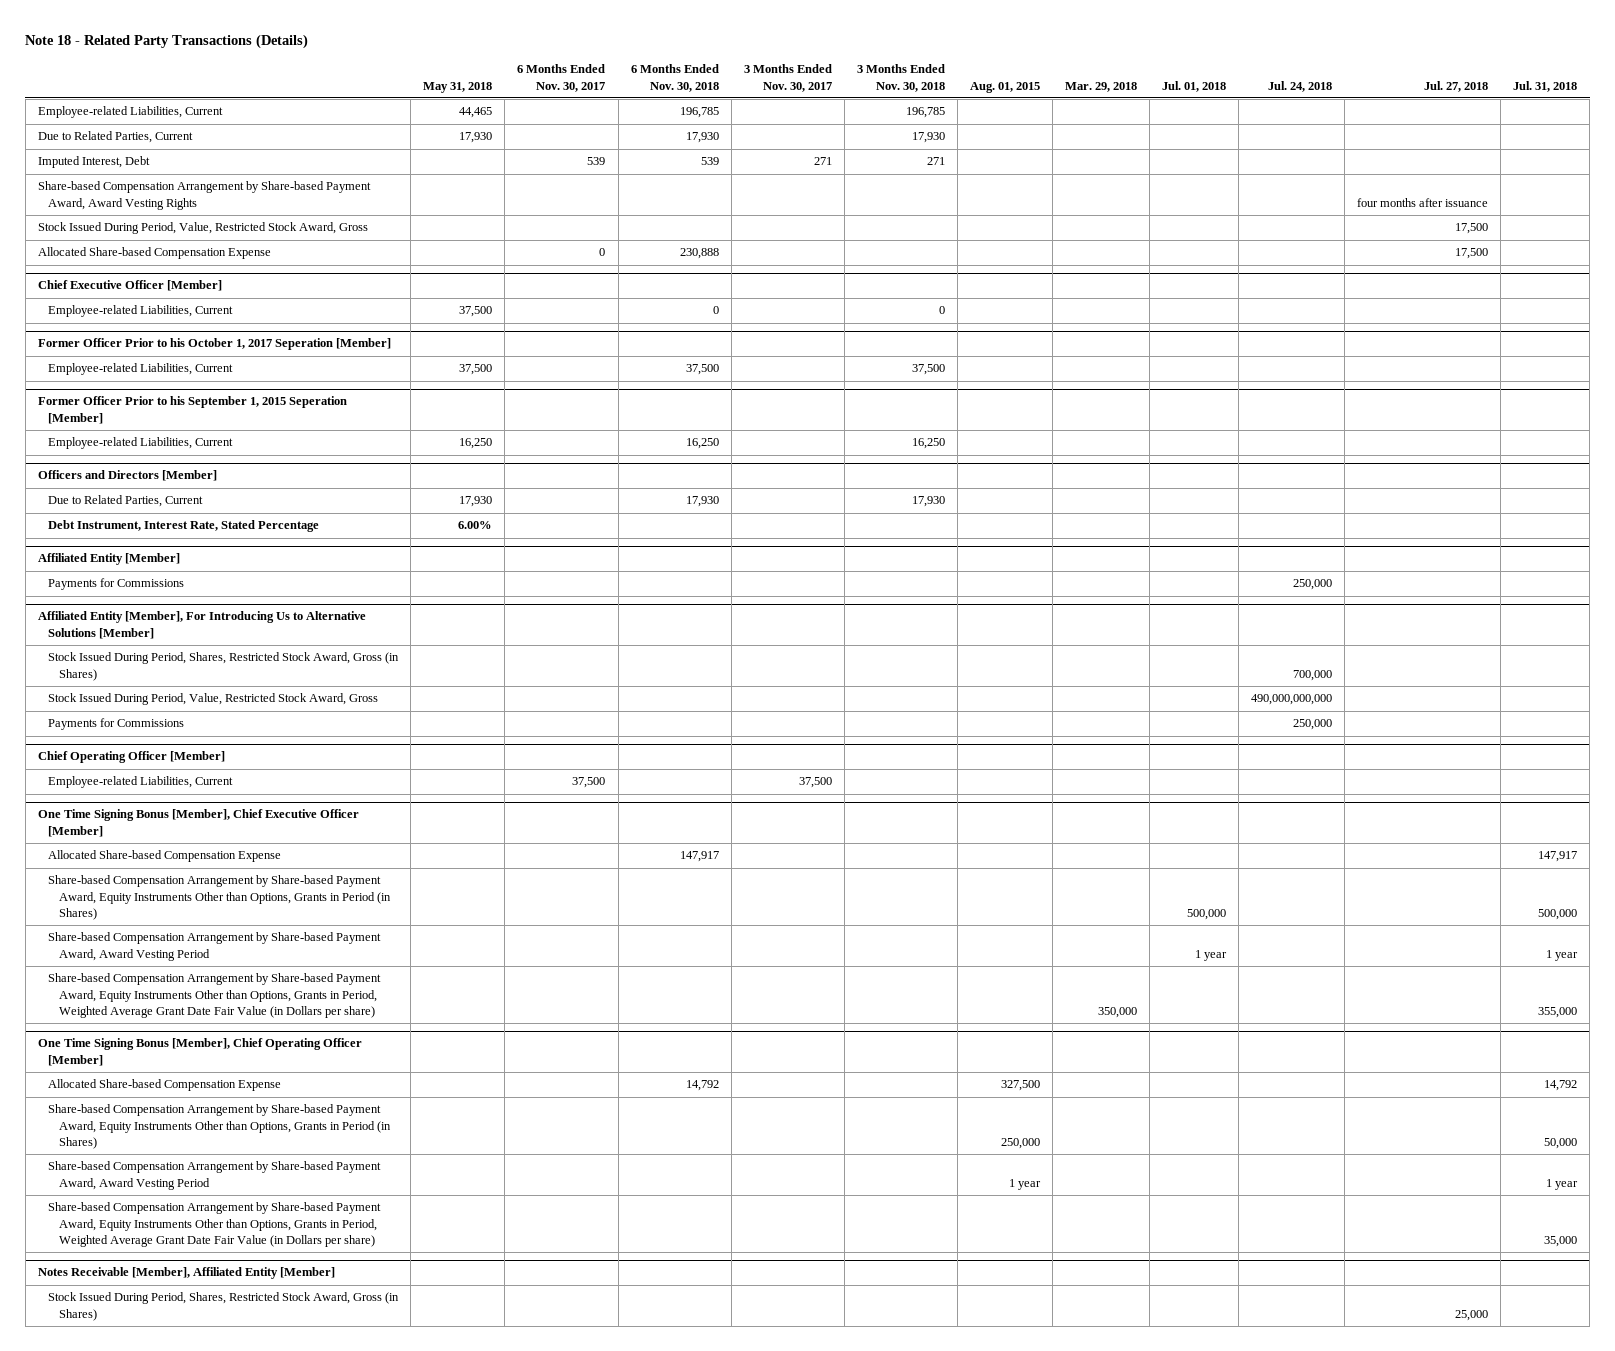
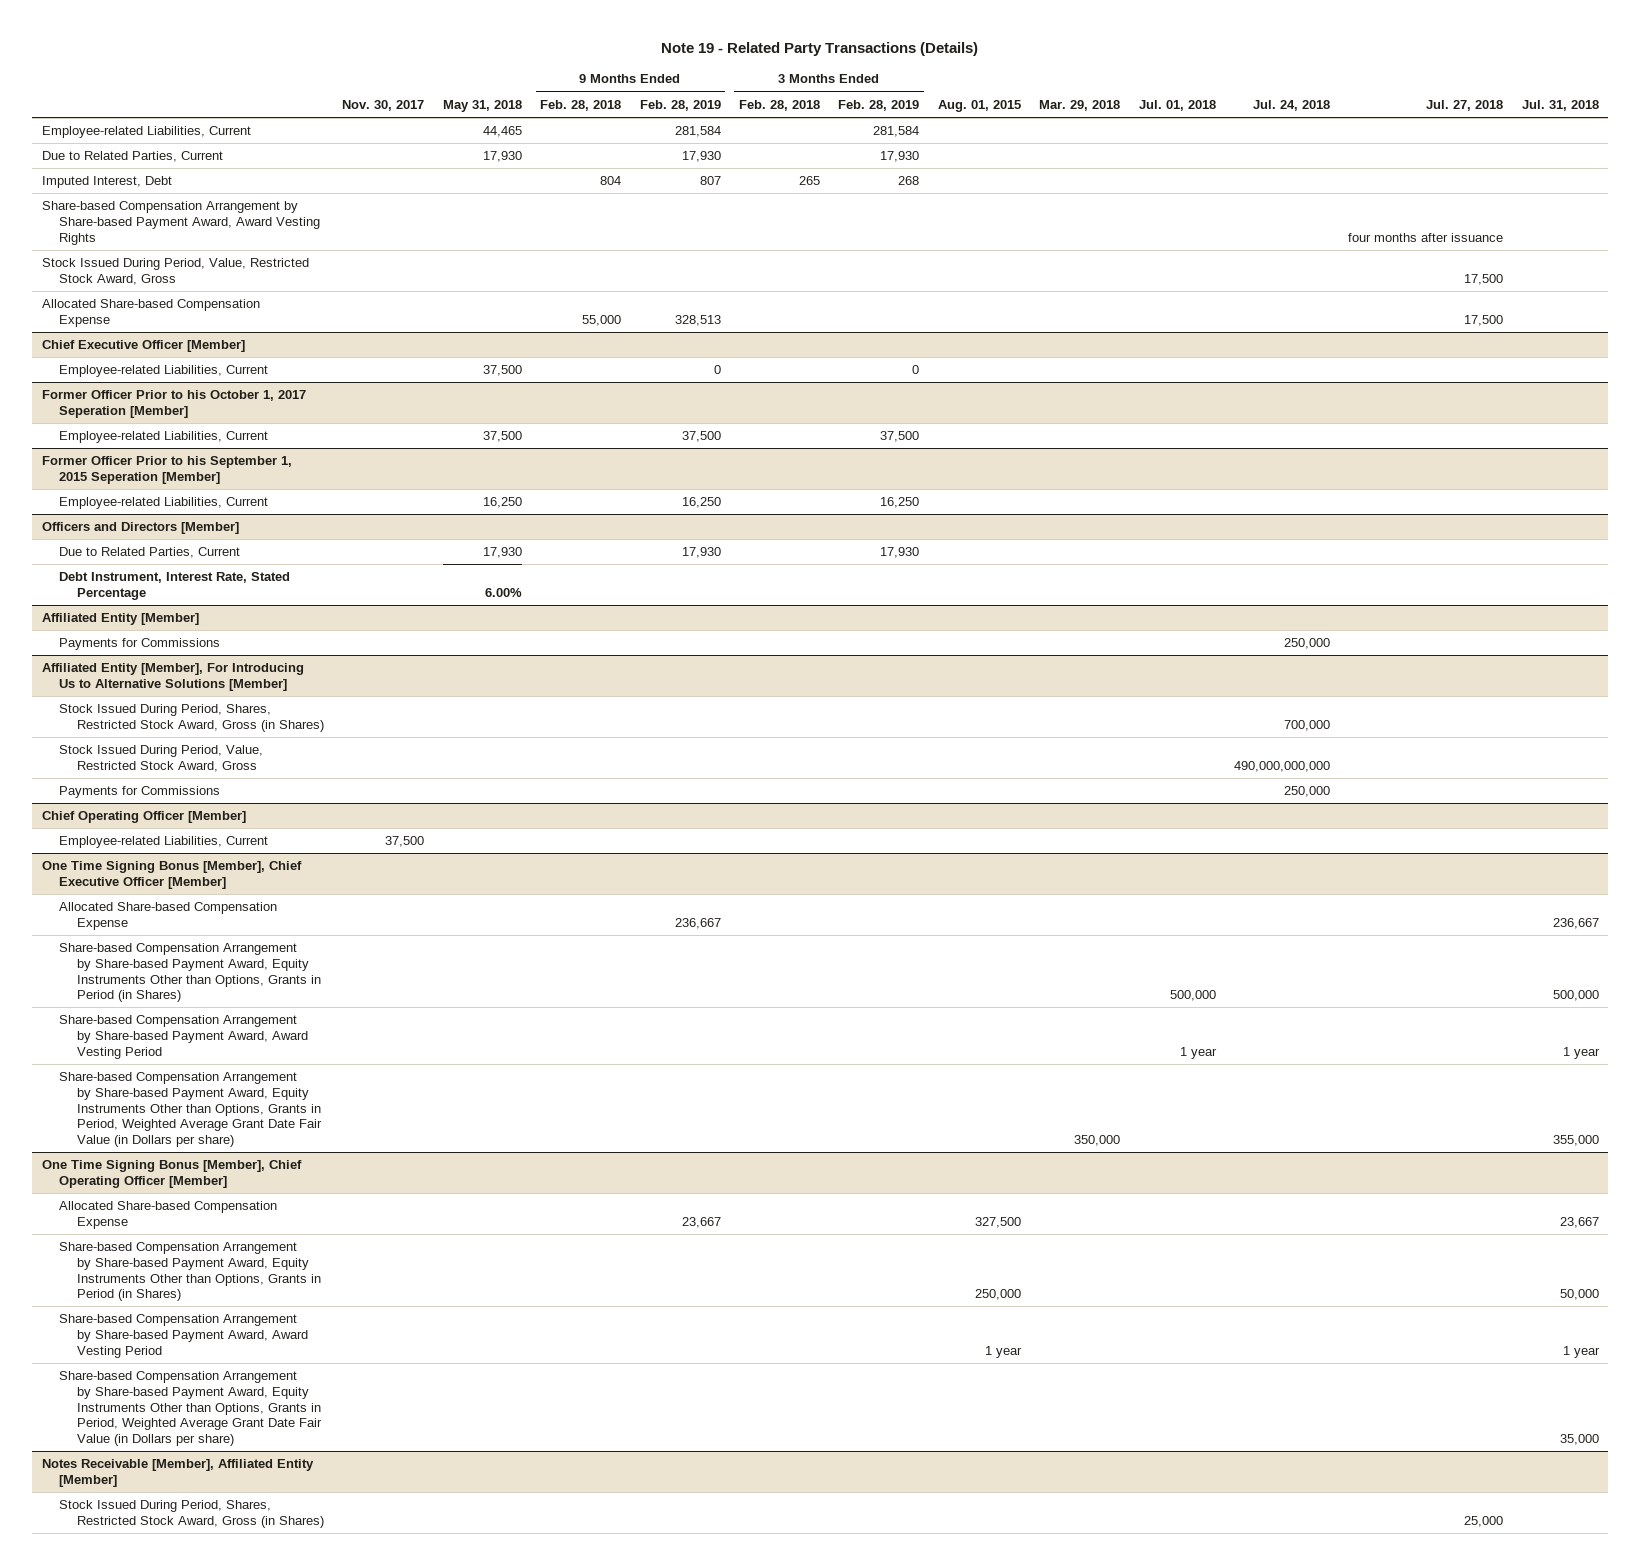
- Note 18 - Related Party Transactions (Details)
+ Note 19 - Related Party Transactions (Details)
- | May 31, 2018 | 6 Months Ended Nov. 30, 2017 | 6 Months Ended Nov. 30, 2018 | 3 Months Ended Nov. 30, 2017 | 3 Months Ended Nov. 30, 2018 | Aug. 01, 2015 | Mar. 29, 2018 | Jul. 01, 2018 | Jul. 24, 2018 | Jul. 27, 2018 | Jul. 31, 2018
+ | Nov. 30, 2017 | May 31, 2018 | 9 Months Ended Feb. 28, 2018 | 9 Months Ended Feb. 28, 2019 | 3 Months Ended Feb. 28, 2018 | 3 Months Ended Feb. 28, 2019 | Aug. 01, 2015 | Mar. 29, 2018 | Jul. 01, 2018 | Jul. 24, 2018 | Jul. 27, 2018 | Jul. 31, 2018
@ One Time Signing Bonus [Member], Chief Executive Officer [Member]
- Allocated Share-based Compensation Expense | | | 147,917 | | | | | | | | 147,917
+ Allocated Share-based Compensation Expense | | | | 236,667 | | | | | | | | 236,667
@ One Time Signing Bonus [Member], Chief Operating Officer [Member]
- Allocated Share-based Compensation Expense | | | 14,792 | | | 327,500 | | | | | 14,792
+ Allocated Share-based Compensation Expense | | | | 23,667 | | | 327,500 | | | | | 23,667

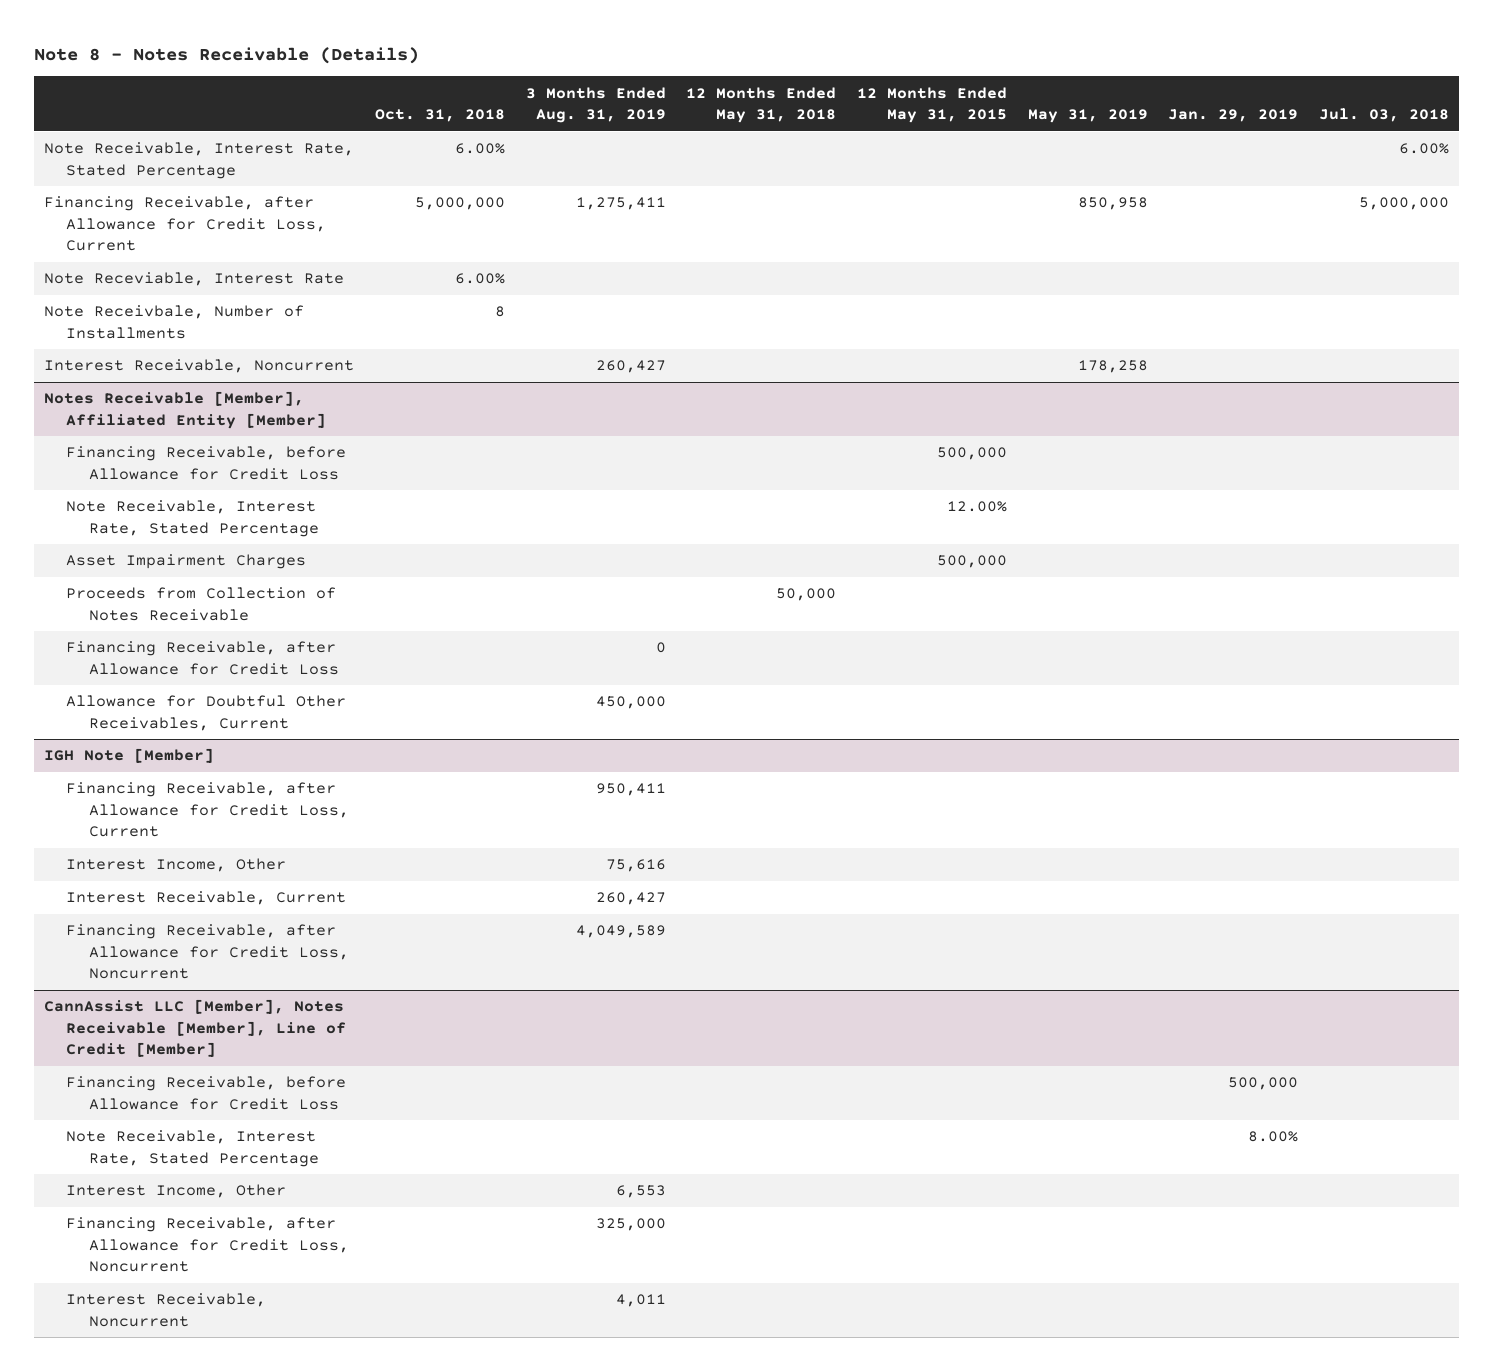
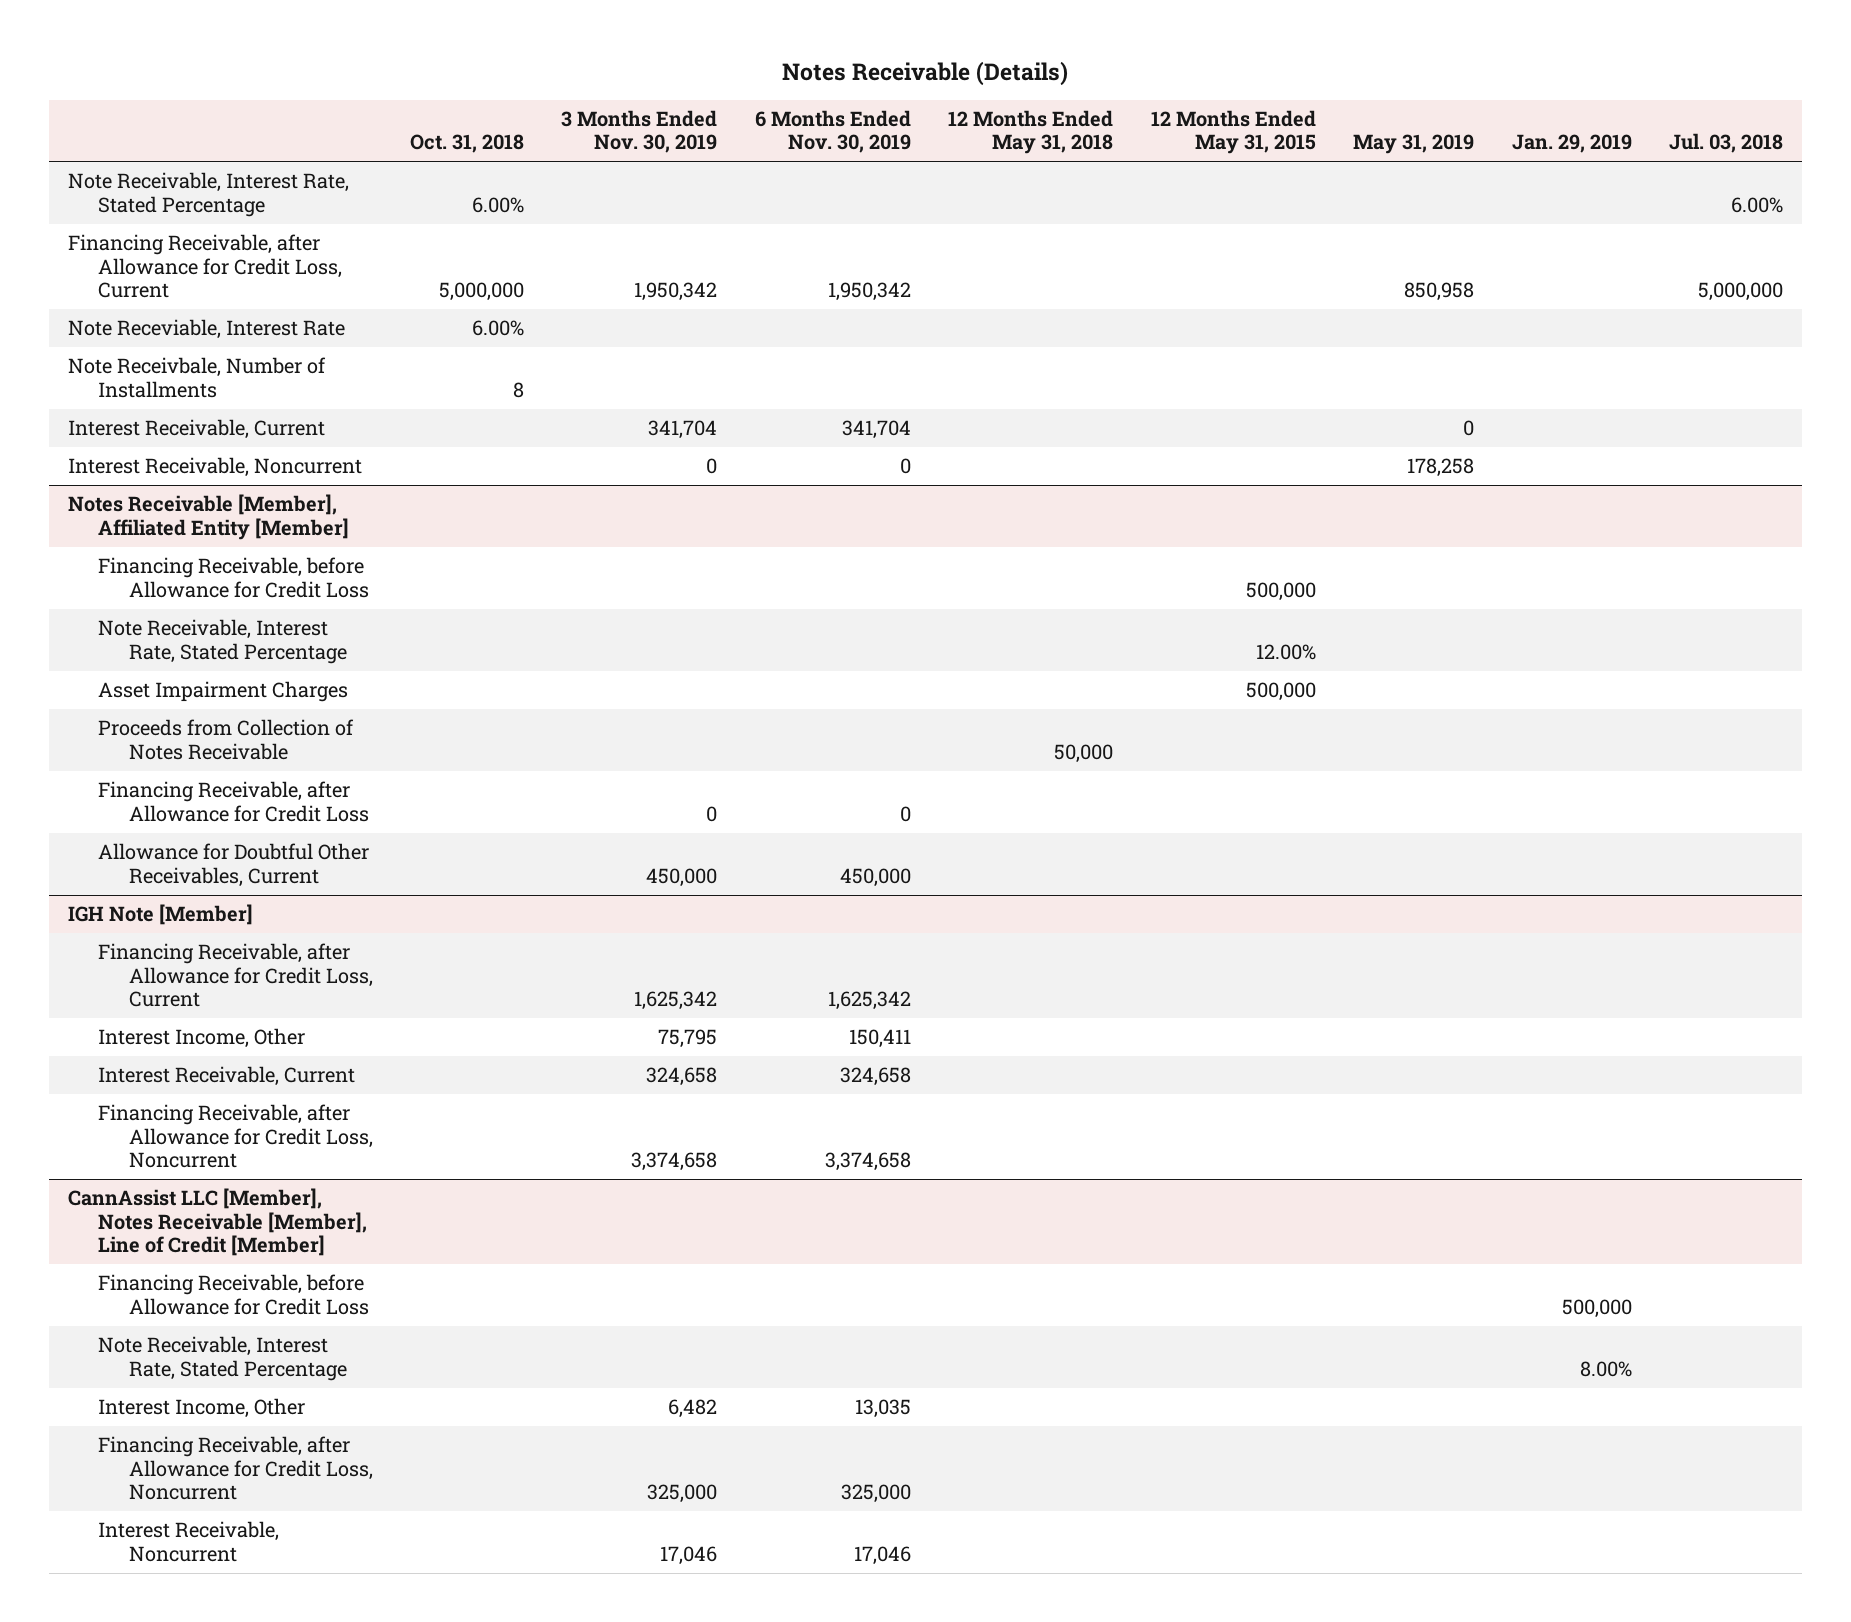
- Note 8 - Notes Receivable (Details)
+ Notes Receivable (Details)
- | Oct. 31, 2018 | 3 Months Ended Aug. 31, 2019 | 12 Months Ended May 31, 2018 | 12 Months Ended May 31, 2015 | May 31, 2019 | Jan. 29, 2019 | Jul. 03, 2018
+ | Oct. 31, 2018 | 3 Months Ended Nov. 30, 2019 | 6 Months Ended Nov. 30, 2019 | 12 Months Ended May 31, 2018 | 12 Months Ended May 31, 2015 | May 31, 2019 | Jan. 29, 2019 | Jul. 03, 2018
+ Interest Receivable, Current | | 341,704 | 341,704 | | | 0 | |

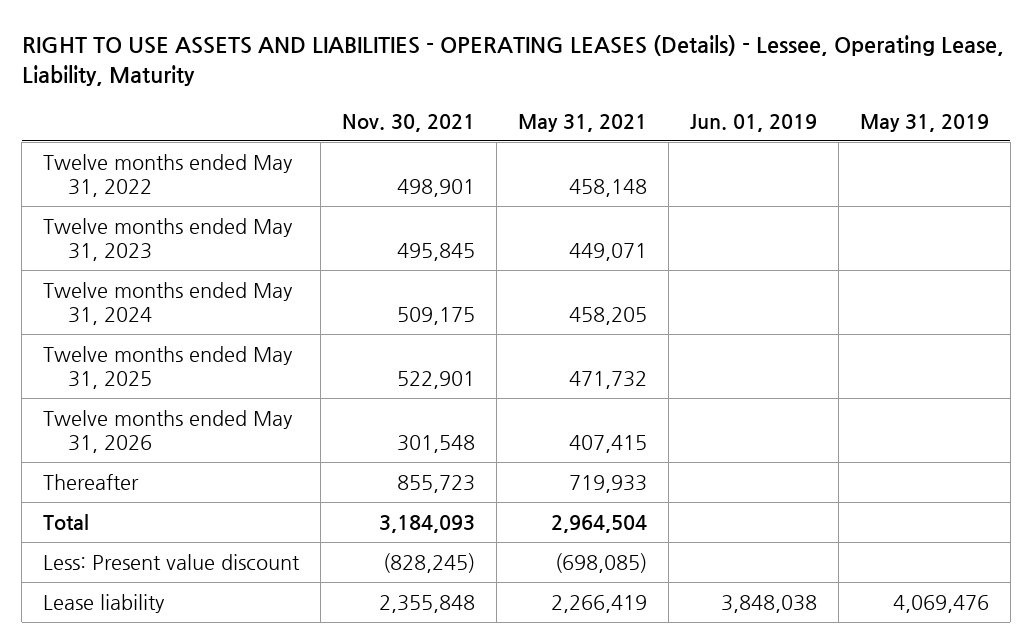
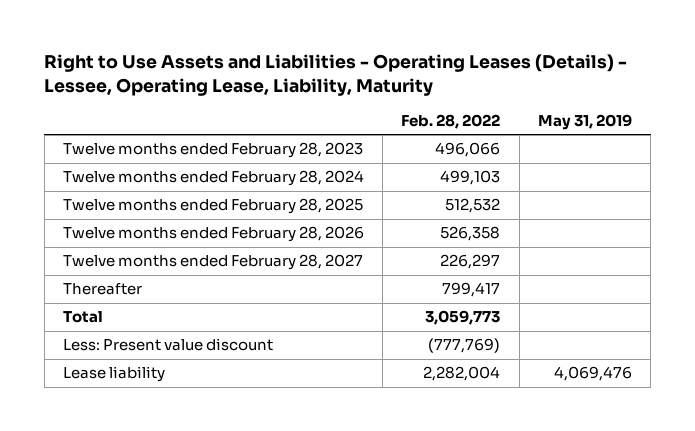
- RIGHT TO USE ASSETS AND LIABILITIES - OPERATING LEASES (Details) - Lessee, Operating Lease, Liability, Maturity
+ Right to Use Assets and Liabilities - Operating Leases (Details) - Lessee, Operating Lease, Liability, Maturity
- | Nov. 30, 2021 | May 31, 2021 | Jun. 01, 2019 | May 31, 2019
+ | Feb. 28, 2022 | May 31, 2019
- Twelve months ended May 31, 2022 | 498,901 | 458,148 | |
- Twelve months ended May 31, 2023 | 495,845 | 449,071 | |
- Twelve months ended May 31, 2024 | 509,175 | 458,205 | |
- Twelve months ended May 31, 2025 | 522,901 | 471,732 | |
- Twelve months ended May 31, 2026 | 301,548 | 407,415 | |
+ Twelve months ended February 28, 2023 | 496,066 |
+ Twelve months ended February 28, 2024 | 499,103 |
+ Twelve months ended February 28, 2025 | 512,532 |
+ Twelve months ended February 28, 2026 | 526,358 |
+ Twelve months ended February 28, 2027 | 226,297 |

